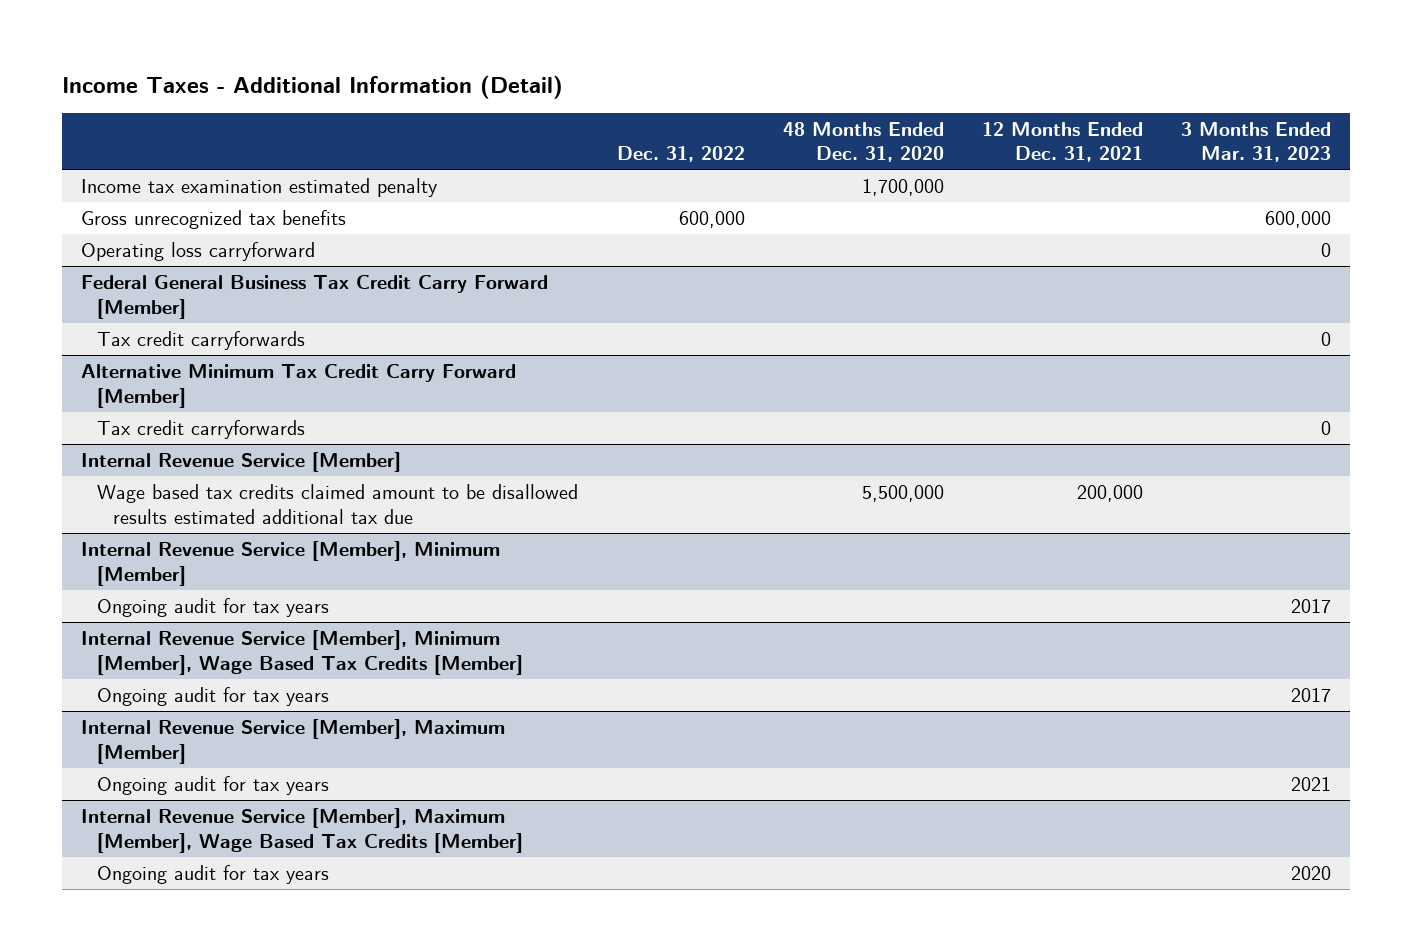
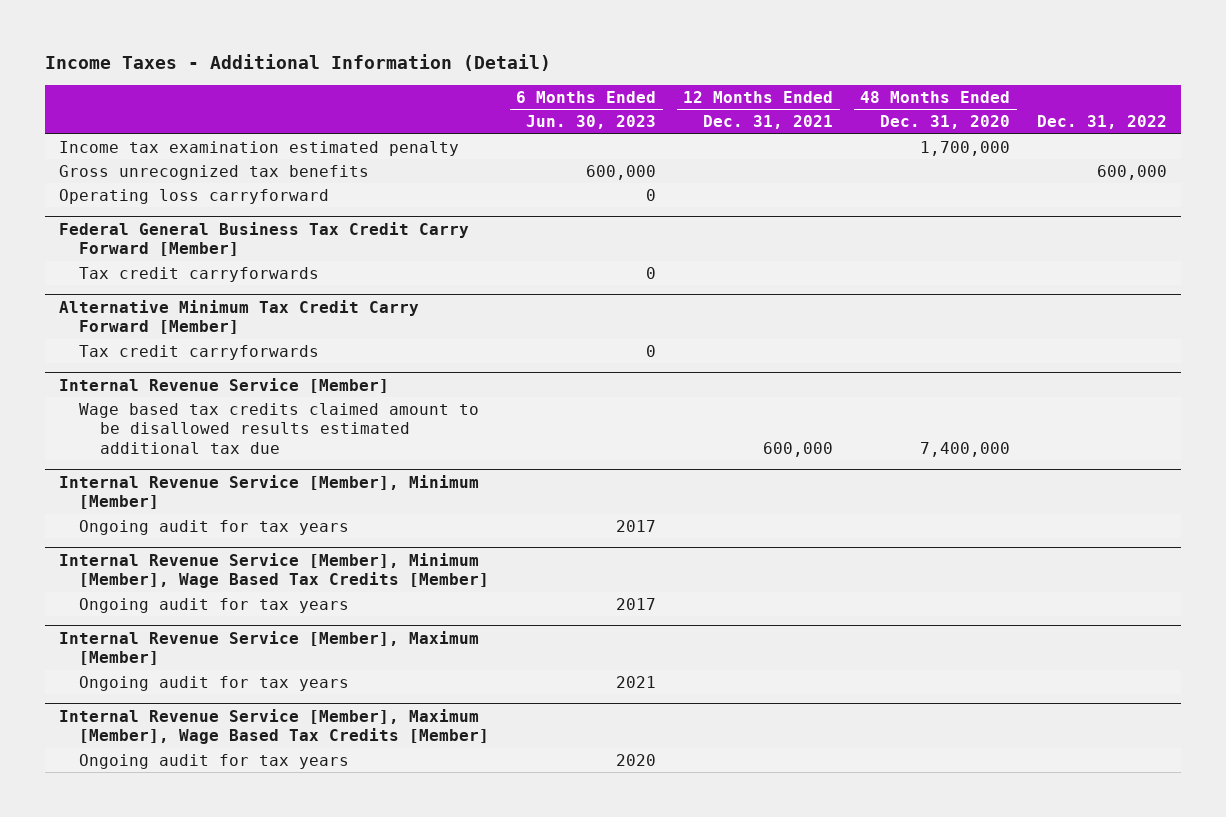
- | Dec. 31, 2022 | 48 Months Ended Dec. 31, 2020 | 12 Months Ended Dec. 31, 2021 | 3 Months Ended Mar. 31, 2023
+ | 6 Months Ended Jun. 30, 2023 | 12 Months Ended Dec. 31, 2021 | 48 Months Ended Dec. 31, 2020 | Dec. 31, 2022
@ Internal Revenue Service [Member]
- Wage based tax credits claimed amount to be disallowed results estimated additional tax due | | 5,500,000 | 200,000 |
+ Wage based tax credits claimed amount to be disallowed results estimated additional tax due | | 600,000 | 7,400,000 |

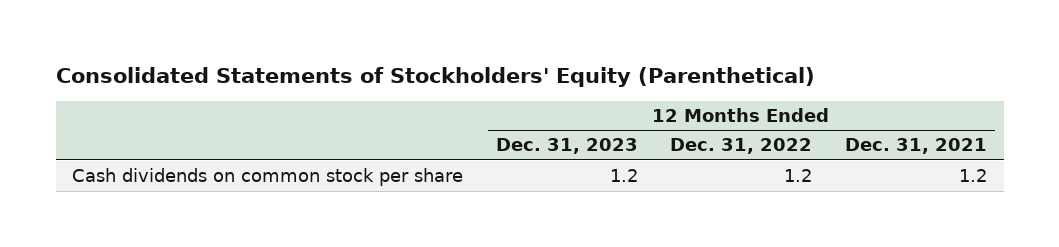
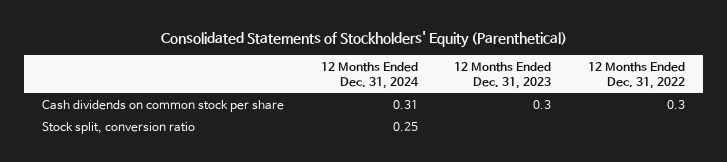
- | 12 Months Ended Dec. 31, 2023 | 12 Months Ended Dec. 31, 2022 | 12 Months Ended Dec. 31, 2021
+ | 12 Months Ended Dec. 31, 2024 | 12 Months Ended Dec. 31, 2023 | 12 Months Ended Dec. 31, 2022
- Cash dividends on common stock per share | 1.2 | 1.2 | 1.2
+ Cash dividends on common stock per share | 0.31 | 0.3 | 0.3
+ Stock split, conversion ratio | 0.25 | |

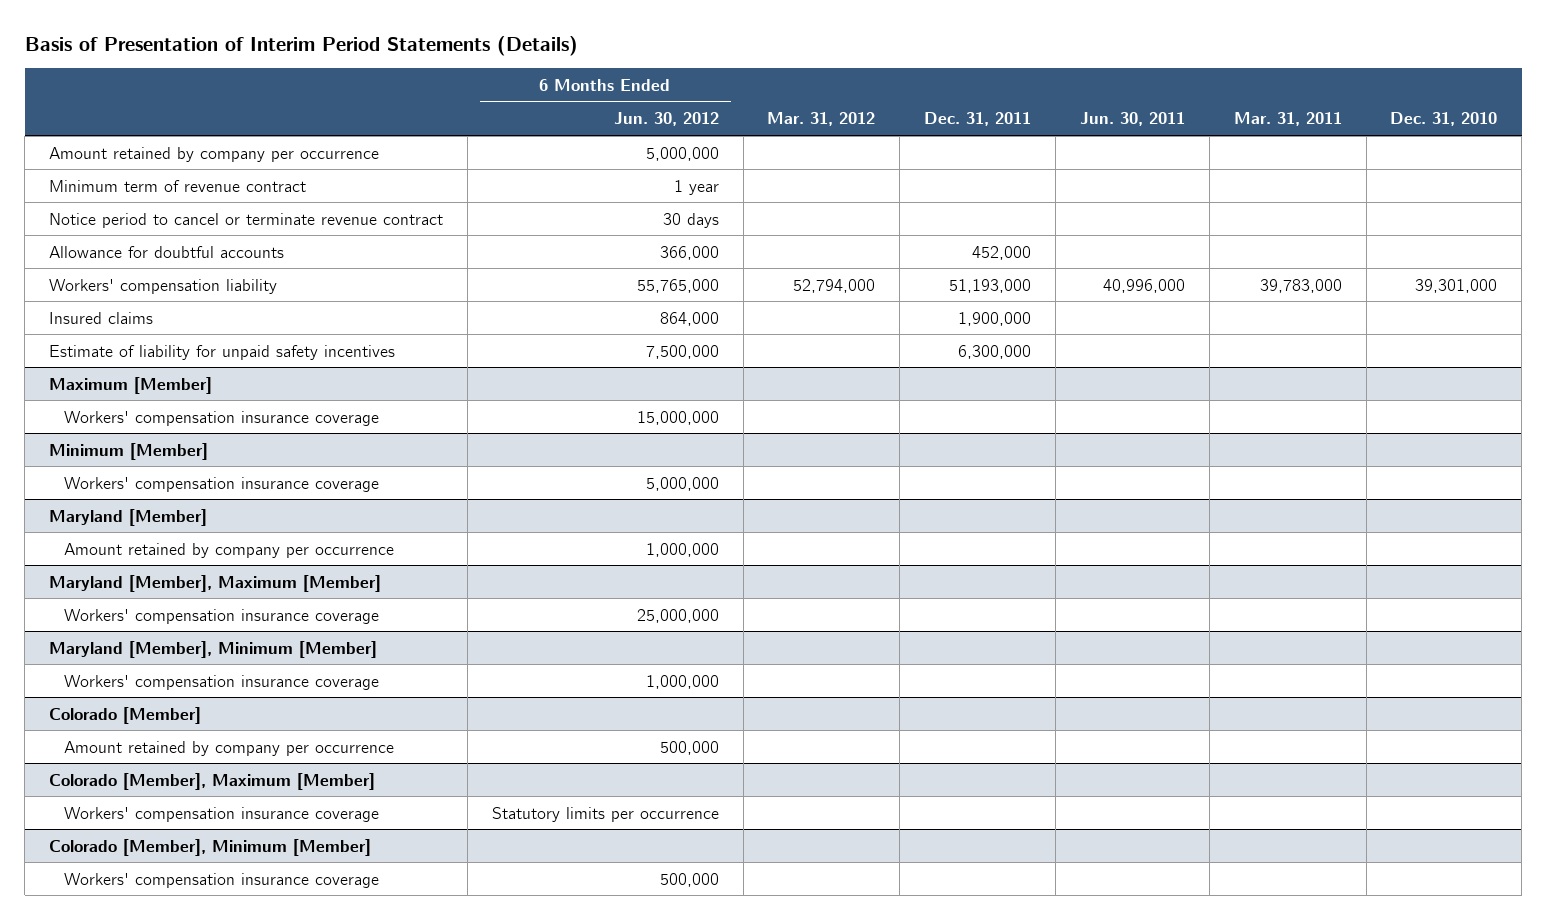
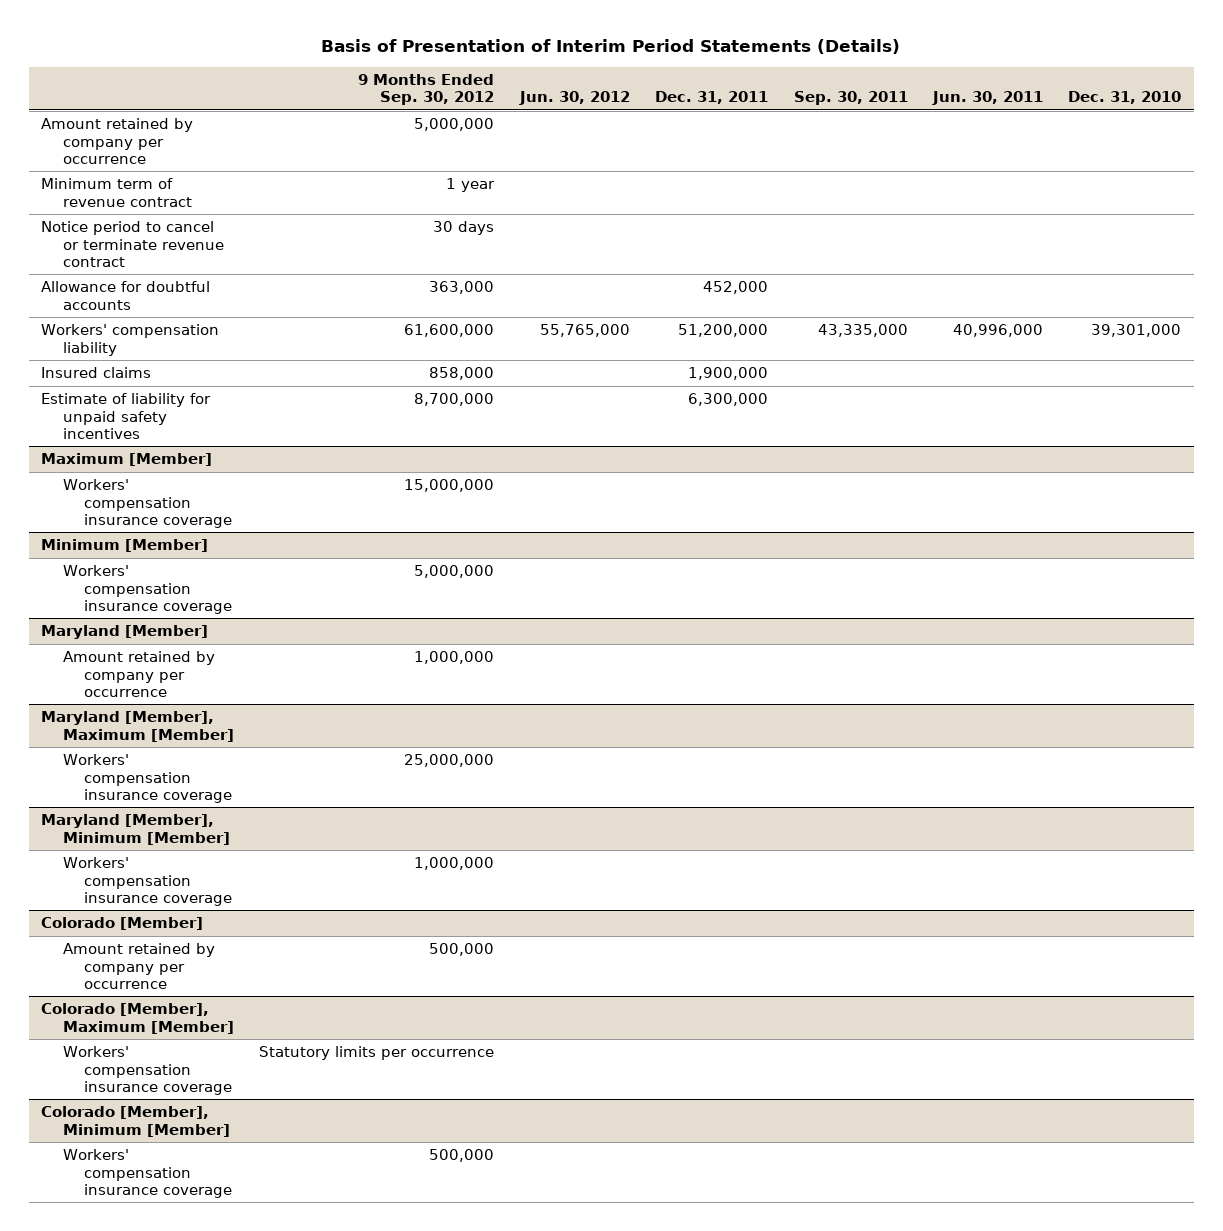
- | 6 Months Ended Jun. 30, 2012 | Mar. 31, 2012 | Dec. 31, 2011 | Jun. 30, 2011 | Mar. 31, 2011 | Dec. 31, 2010
+ | 9 Months Ended Sep. 30, 2012 | Jun. 30, 2012 | Dec. 31, 2011 | Sep. 30, 2011 | Jun. 30, 2011 | Dec. 31, 2010
- Workers' compensation liability | 55,765,000 | 52,794,000 | 51,193,000 | 40,996,000 | 39,783,000 | 39,301,000
+ Workers' compensation liability | 61,600,000 | 55,765,000 | 51,200,000 | 43,335,000 | 40,996,000 | 39,301,000

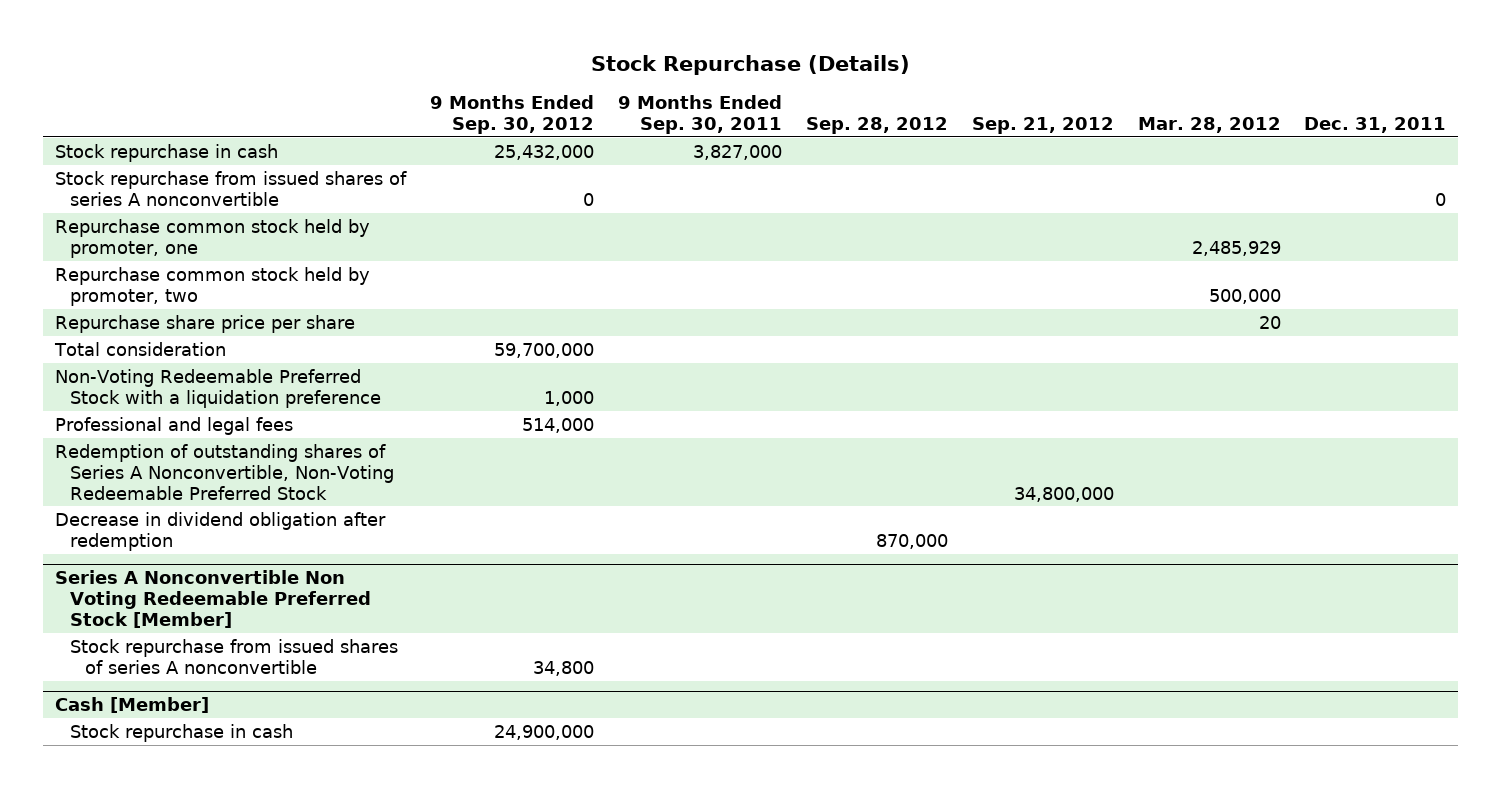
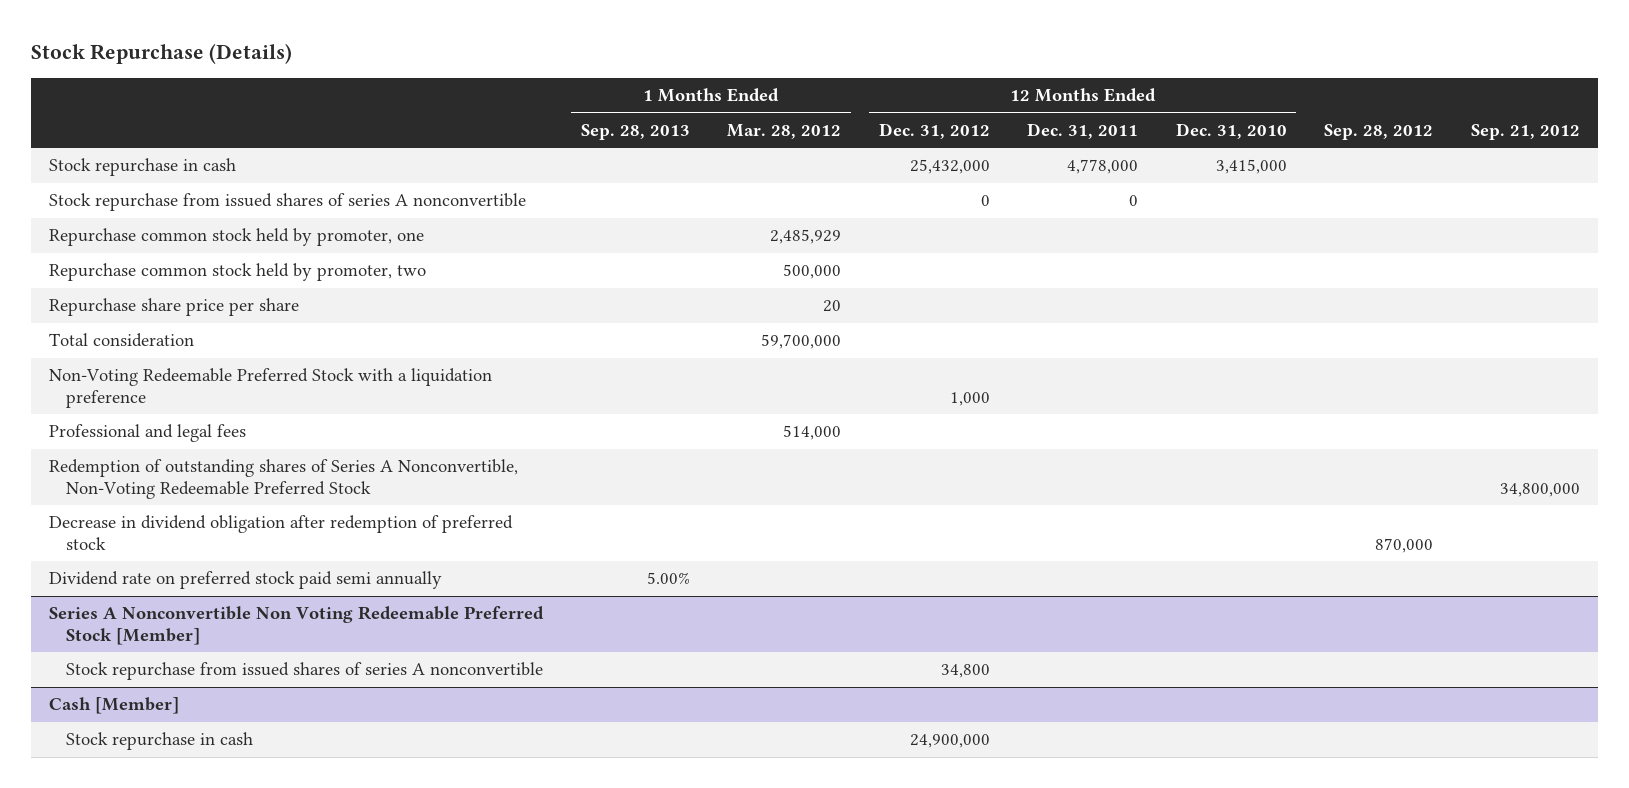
- | 9 Months Ended Sep. 30, 2012 | 9 Months Ended Sep. 30, 2011 | Sep. 28, 2012 | Sep. 21, 2012 | Mar. 28, 2012 | Dec. 31, 2011
+ | 1 Months Ended Sep. 28, 2013 | 1 Months Ended Mar. 28, 2012 | 12 Months Ended Dec. 31, 2012 | 12 Months Ended Dec. 31, 2011 | 12 Months Ended Dec. 31, 2010 | Sep. 28, 2012 | Sep. 21, 2012
- Decrease in dividend obligation after redemption | | | 870,000 | | |
+ Decrease in dividend obligation after redemption of preferred stock | | | | | | 870,000 |
+ Dividend rate on preferred stock paid semi annually | 5.00% | | | | | |

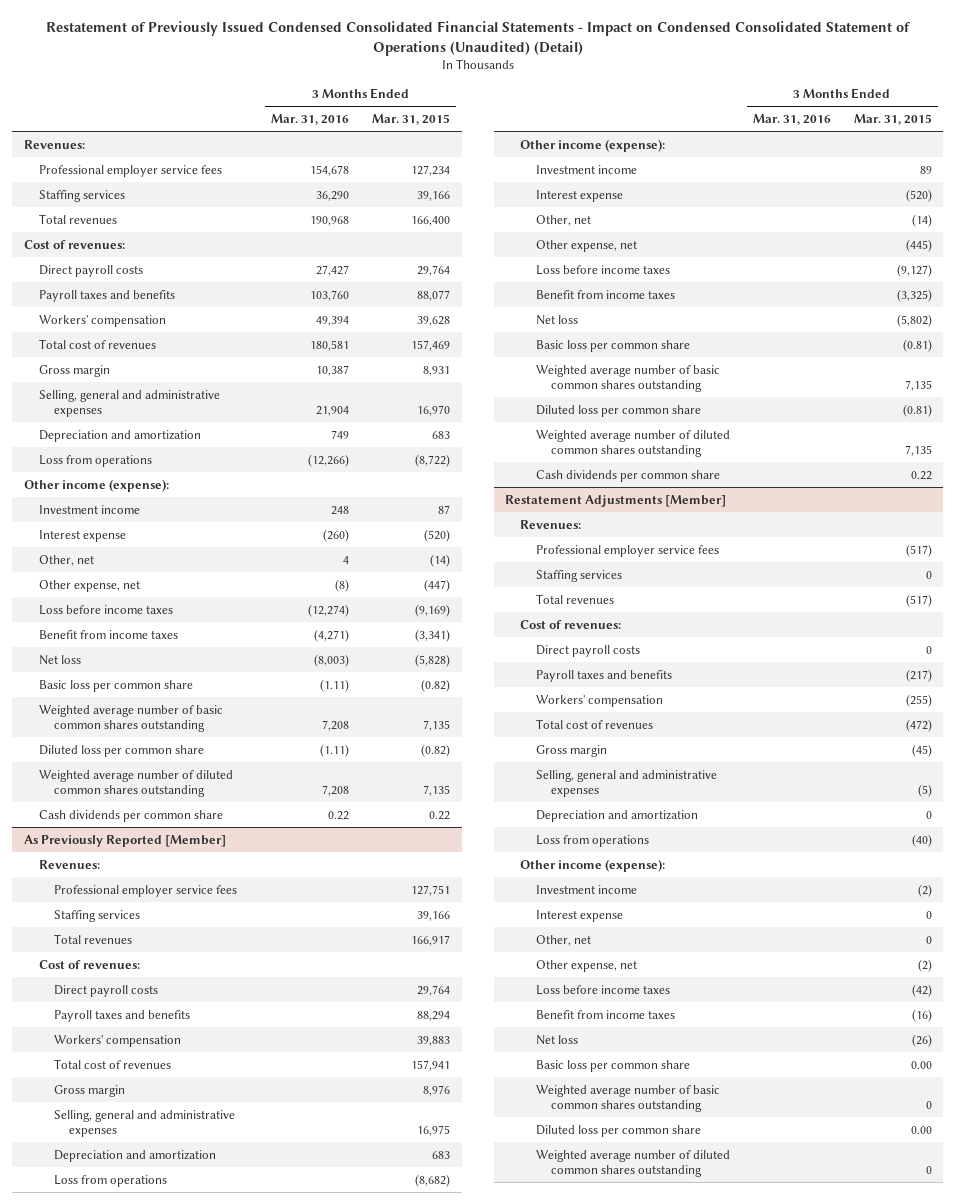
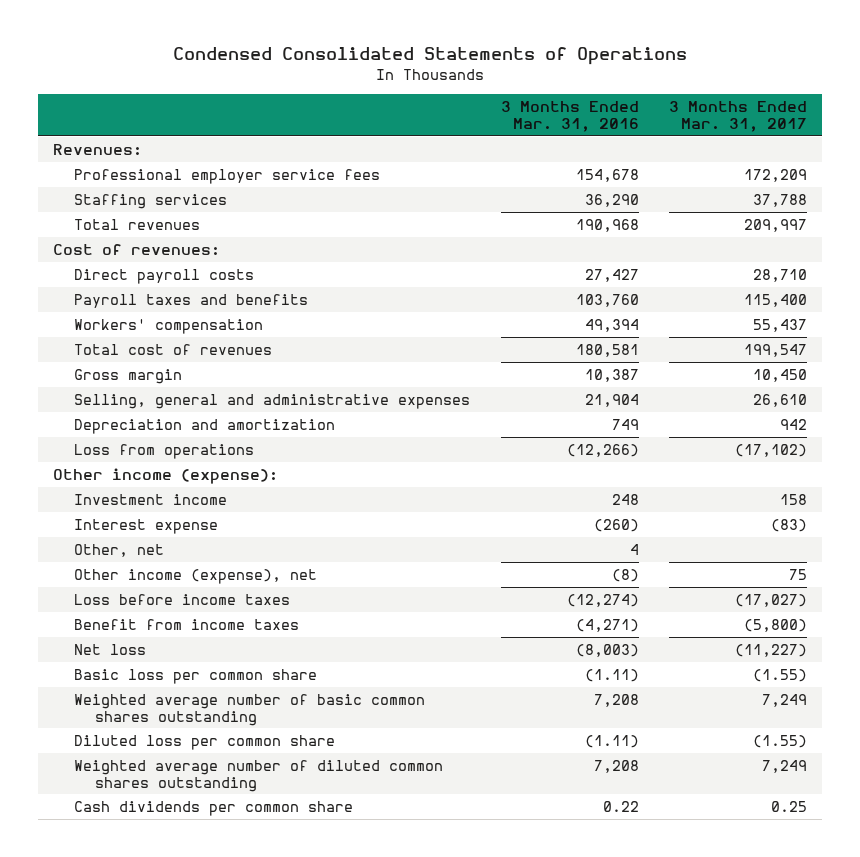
- Restatement of Previously Issued Condensed Consolidated Financial Statements - Impact on Condensed Consolidated Statement of Operations (Unaudited) (Detail)
+ Condensed Consolidated Statements of Operations
- | 3 Months Ended Mar. 31, 2016 | 3 Months Ended Mar. 31, 2015
+ | 3 Months Ended Mar. 31, 2016 | 3 Months Ended Mar. 31, 2017
- Other expense, net | (8) | (447)
+ Other income (expense), net | (8) | 75
- As Previously Reported [Member]
- Revenues:
- Professional employer service fees | | 127,751
- Staffing services | | 39,166
- Total revenues | | 166,917
- Cost of revenues:
- Direct payroll costs | | 29,764
- Payroll taxes and benefits | | 88,294
- Workers' compensation | | 39,883
- Total cost of revenues | | 157,941
- Gross margin | | 8,976
- Selling, general and administrative expenses | | 16,975
- Depreciation and amortization | | 683
- Loss from operations | | (8,682)
- Other income (expense):
- Investment income | | 89
- Interest expense | | (520)
- Other, net | | (14)
- Other expense, net | | (445)
- Loss before income taxes | | (9,127)
- Benefit from income taxes | | (3,325)
- Net loss | | (5,802)
- Basic loss per common share | | (0.81)
- Weighted average number of basic common shares outstanding | | 7,135
- Diluted loss per common share | | (0.81)
- Weighted average number of diluted common shares outstanding | | 7,135
- Cash dividends per common share | | 0.22
- Restatement Adjustments [Member]
- Revenues:
- Professional employer service fees | | (517)
- Staffing services | | 0
- Total revenues | | (517)
- Cost of revenues:
- Direct payroll costs | | 0
- Payroll taxes and benefits | | (217)
- Workers' compensation | | (255)
- Total cost of revenues | | (472)
- Gross margin | | (45)
- Selling, general and administrative expenses | | (5)
- Depreciation and amortization | | 0
- Loss from operations | | (40)
- Other income (expense):
- Investment income | | (2)
- Interest expense | | 0
- Other, net | | 0
- Other expense, net | | (2)
- Loss before income taxes | | (42)
- Benefit from income taxes | | (16)
- Net loss | | (26)
- Basic loss per common share | | 0.00
- Weighted average number of basic common shares outstanding | | 0
- Diluted loss per common share | | 0.00
- Weighted average number of diluted common shares outstanding | | 0

